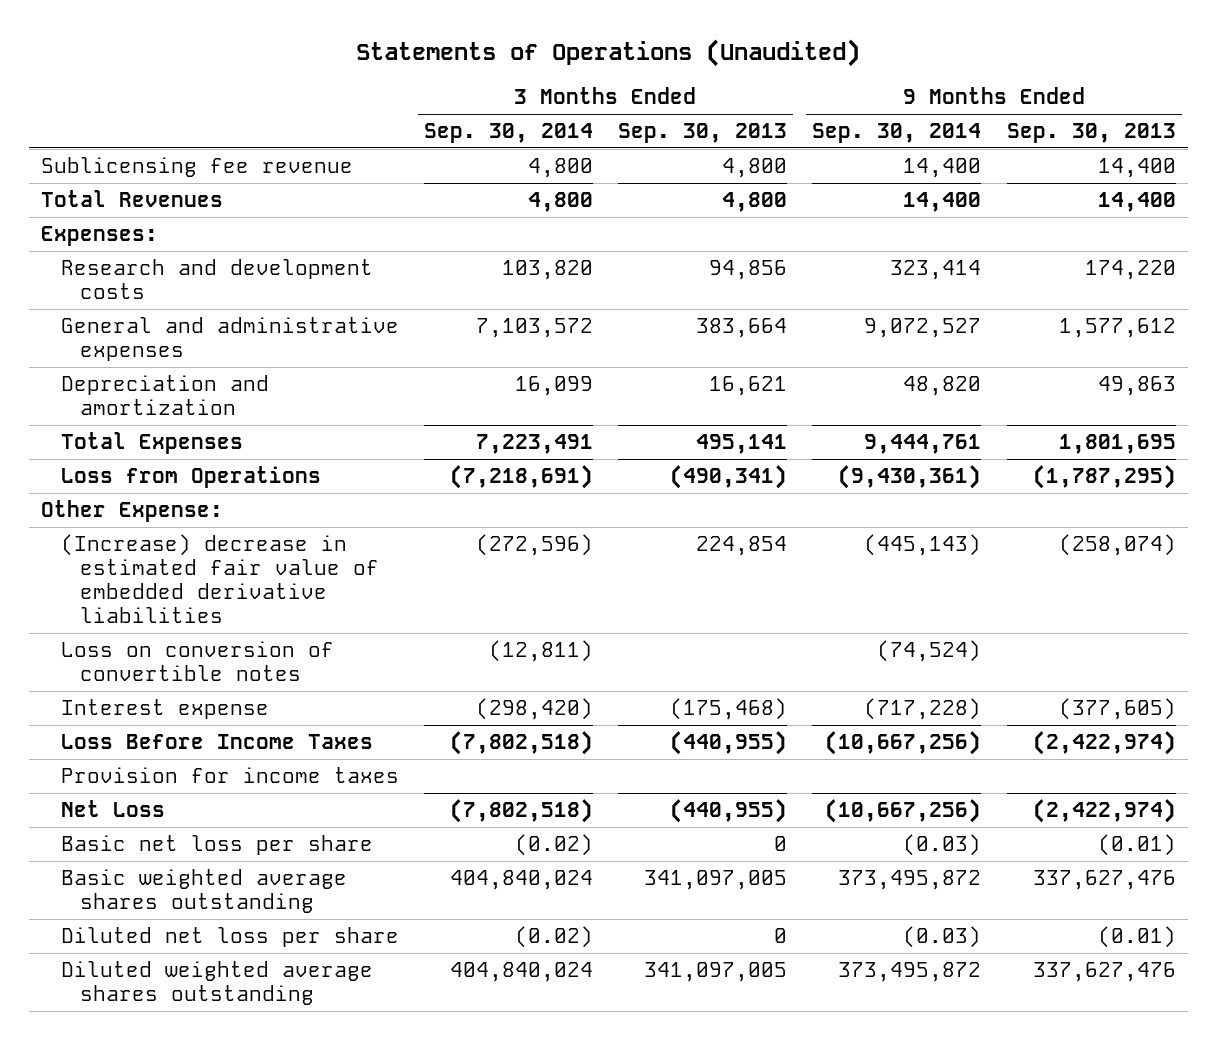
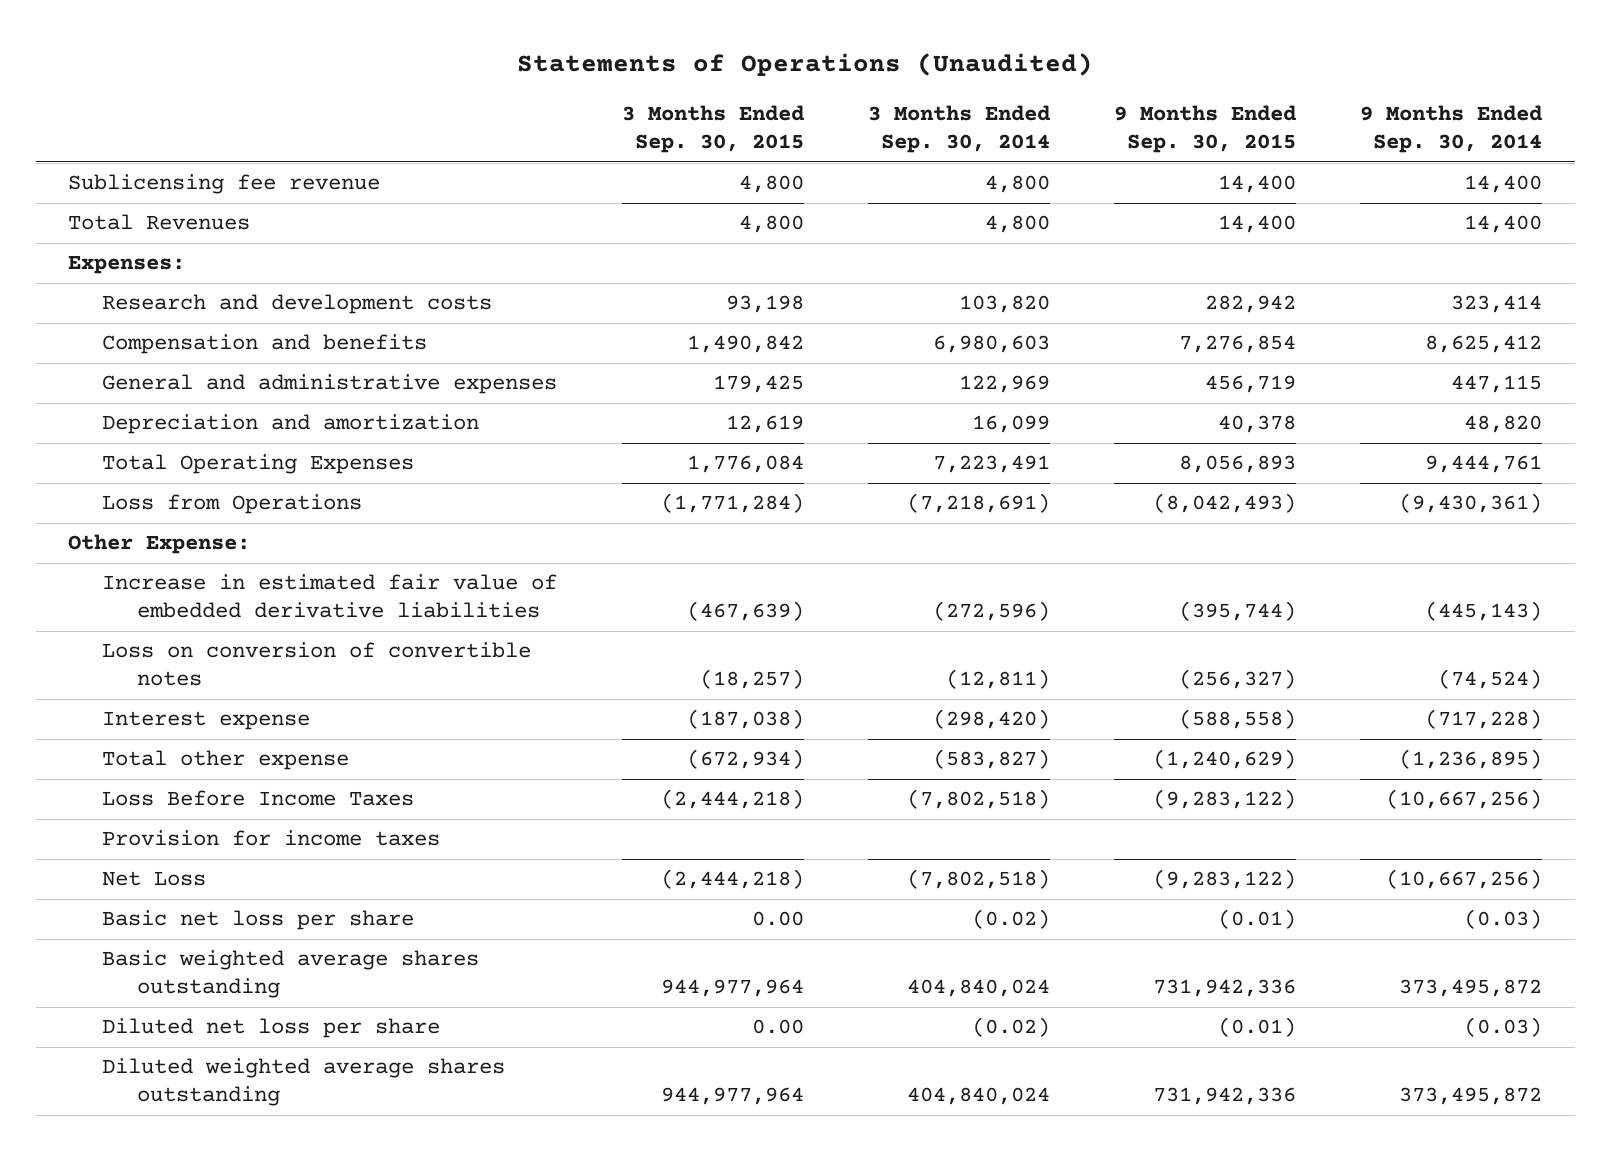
- | 3 Months Ended Sep. 30, 2014 | 3 Months Ended Sep. 30, 2013 | 9 Months Ended Sep. 30, 2014 | 9 Months Ended Sep. 30, 2013
+ | 3 Months Ended Sep. 30, 2015 | 3 Months Ended Sep. 30, 2014 | 9 Months Ended Sep. 30, 2015 | 9 Months Ended Sep. 30, 2014
- General and administrative expenses | 7,103,572 | 383,664 | 9,072,527 | 1,577,612
+ Compensation and benefits | 1,490,842 | 6,980,603 | 7,276,854 | 8,625,412
+ General and administrative expenses | 179,425 | 122,969 | 456,719 | 447,115
- Total Expenses | 7,223,491 | 495,141 | 9,444,761 | 1,801,695
+ Total Operating Expenses | 1,776,084 | 7,223,491 | 8,056,893 | 9,444,761
- (Increase) decrease in estimated fair value of embedded derivative liabilities | (272,596) | 224,854 | (445,143) | (258,074)
+ Increase in estimated fair value of embedded derivative liabilities | (467,639) | (272,596) | (395,744) | (445,143)
+ Total other expense | (672,934) | (583,827) | (1,240,629) | (1,236,895)

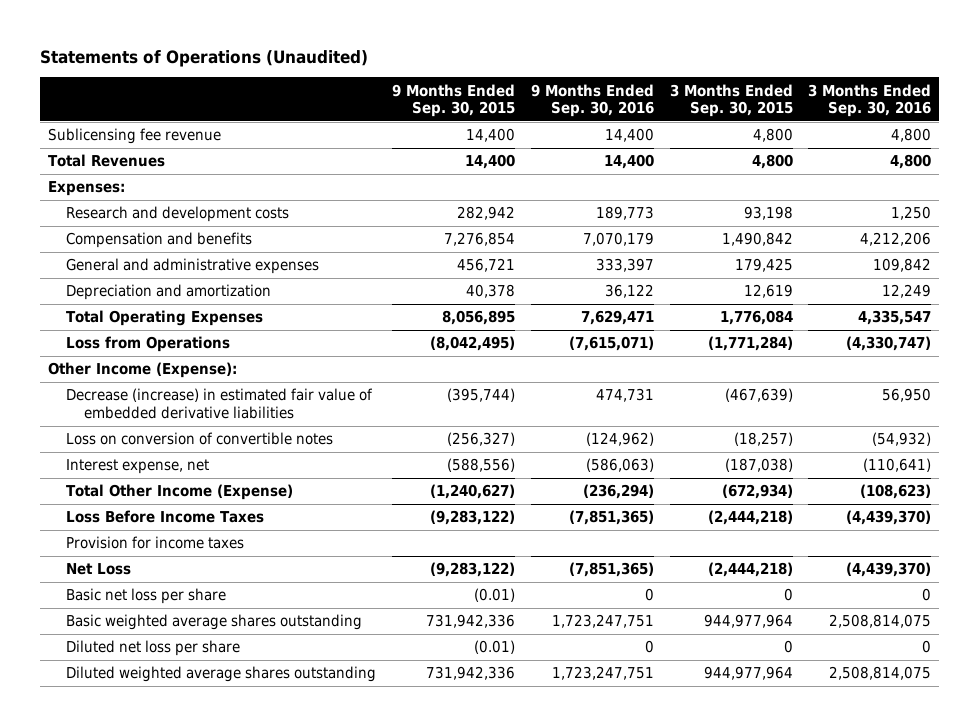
- | 3 Months Ended Sep. 30, 2015 | 3 Months Ended Sep. 30, 2014 | 9 Months Ended Sep. 30, 2015 | 9 Months Ended Sep. 30, 2014
+ | 9 Months Ended Sep. 30, 2015 | 9 Months Ended Sep. 30, 2016 | 3 Months Ended Sep. 30, 2015 | 3 Months Ended Sep. 30, 2016
- General and administrative expenses | 179,425 | 122,969 | 456,719 | 447,115
+ General and administrative expenses | 456,721 | 333,397 | 179,425 | 109,842
- Total Operating Expenses | 1,776,084 | 7,223,491 | 8,056,893 | 9,444,761
- Loss from Operations | (1,771,284) | (7,218,691) | (8,042,493) | (9,430,361)
- Other Expense:
- Increase in estimated fair value of embedded derivative liabilities | (467,639) | (272,596) | (395,744) | (445,143)
+ Total Operating Expenses | 8,056,895 | 7,629,471 | 1,776,084 | 4,335,547
+ Loss from Operations | (8,042,495) | (7,615,071) | (1,771,284) | (4,330,747)
+ Other Income (Expense):
+ Decrease (increase) in estimated fair value of embedded derivative liabilities | (395,744) | 474,731 | (467,639) | 56,950
- Interest expense | (187,038) | (298,420) | (588,558) | (717,228)
- Total other expense | (672,934) | (583,827) | (1,240,629) | (1,236,895)
+ Interest expense, net | (588,556) | (586,063) | (187,038) | (110,641)
+ Total Other Income (Expense) | (1,240,627) | (236,294) | (672,934) | (108,623)
- Basic net loss per share | 0.00 | (0.02) | (0.01) | (0.03)
+ Basic net loss per share | (0.01) | 0 | 0 | 0
- Diluted net loss per share | 0.00 | (0.02) | (0.01) | (0.03)
+ Diluted net loss per share | (0.01) | 0 | 0 | 0

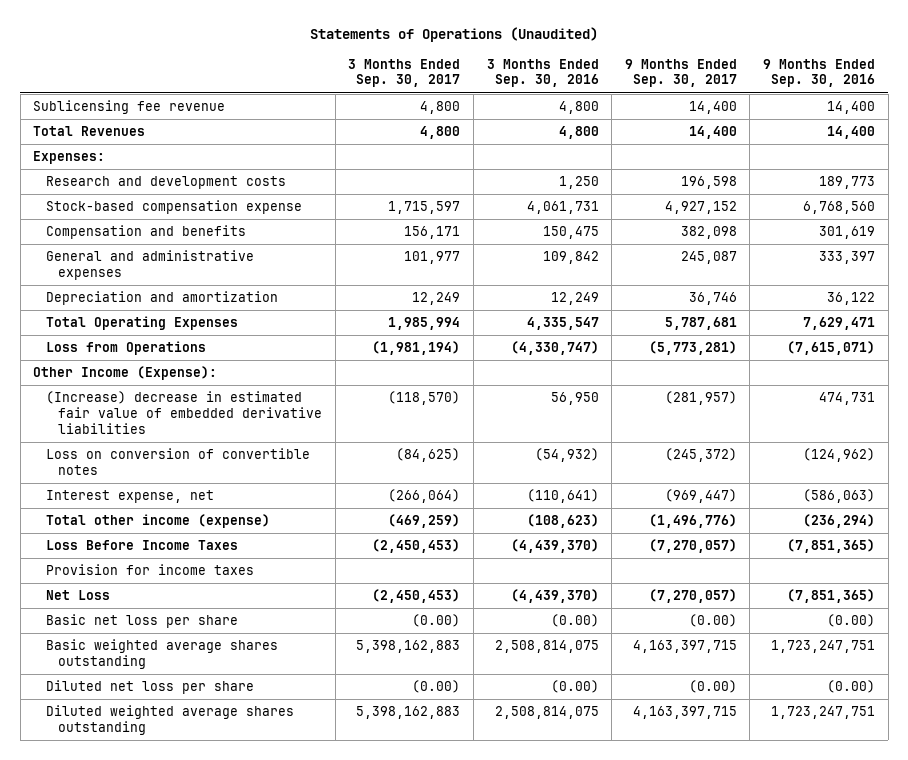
- | 9 Months Ended Sep. 30, 2015 | 9 Months Ended Sep. 30, 2016 | 3 Months Ended Sep. 30, 2015 | 3 Months Ended Sep. 30, 2016
+ | 3 Months Ended Sep. 30, 2017 | 3 Months Ended Sep. 30, 2016 | 9 Months Ended Sep. 30, 2017 | 9 Months Ended Sep. 30, 2016
- Compensation and benefits | 7,276,854 | 7,070,179 | 1,490,842 | 4,212,206
+ Stock-based compensation expense | 1,715,597 | 4,061,731 | 4,927,152 | 6,768,560
+ Compensation and benefits | 156,171 | 150,475 | 382,098 | 301,619
- Decrease (increase) in estimated fair value of embedded derivative liabilities | (395,744) | 474,731 | (467,639) | 56,950
+ (Increase) decrease in estimated fair value of embedded derivative liabilities | (118,570) | 56,950 | (281,957) | 474,731
- Total Other Income (Expense) | (1,240,627) | (236,294) | (672,934) | (108,623)
+ Total other income (expense) | (469,259) | (108,623) | (1,496,776) | (236,294)
- Basic net loss per share | (0.01) | 0 | 0 | 0
+ Basic net loss per share | (0.00) | (0.00) | (0.00) | (0.00)
- Diluted net loss per share | (0.01) | 0 | 0 | 0
+ Diluted net loss per share | (0.00) | (0.00) | (0.00) | (0.00)

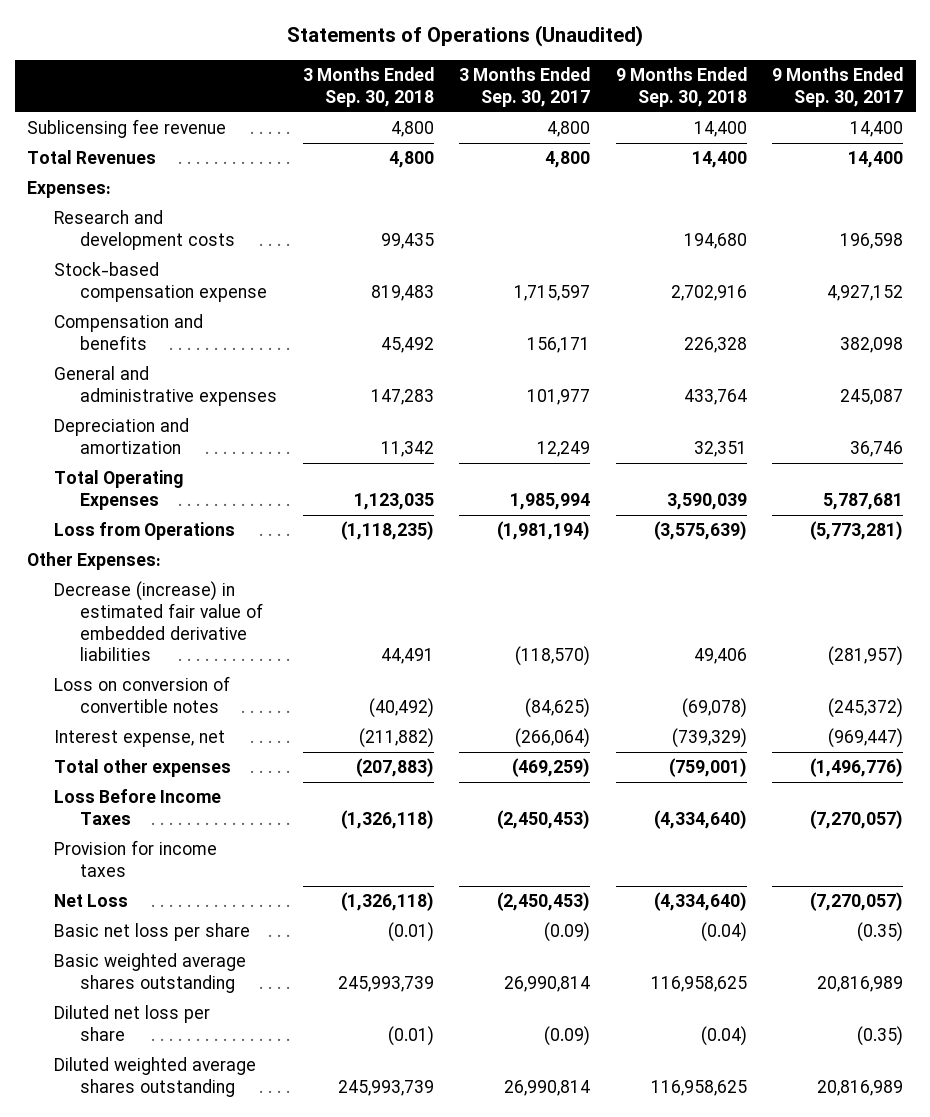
- | 3 Months Ended Sep. 30, 2017 | 3 Months Ended Sep. 30, 2016 | 9 Months Ended Sep. 30, 2017 | 9 Months Ended Sep. 30, 2016
+ | 3 Months Ended Sep. 30, 2018 | 3 Months Ended Sep. 30, 2017 | 9 Months Ended Sep. 30, 2018 | 9 Months Ended Sep. 30, 2017
- Other Income (Expense):
- (Increase) decrease in estimated fair value of embedded derivative liabilities | (118,570) | 56,950 | (281,957) | 474,731
+ Other Expenses:
+ Decrease (increase) in estimated fair value of embedded derivative liabilities | 44,491 | (118,570) | 49,406 | (281,957)
- Total other income (expense) | (469,259) | (108,623) | (1,496,776) | (236,294)
+ Total other expenses | (207,883) | (469,259) | (759,001) | (1,496,776)
- Basic net loss per share | (0.00) | (0.00) | (0.00) | (0.00)
- Basic weighted average shares outstanding | 5,398,162,883 | 2,508,814,075 | 4,163,397,715 | 1,723,247,751
- Diluted net loss per share | (0.00) | (0.00) | (0.00) | (0.00)
- Diluted weighted average shares outstanding | 5,398,162,883 | 2,508,814,075 | 4,163,397,715 | 1,723,247,751
+ Basic net loss per share | (0.01) | (0.09) | (0.04) | (0.35)
+ Basic weighted average shares outstanding | 245,993,739 | 26,990,814 | 116,958,625 | 20,816,989
+ Diluted net loss per share | (0.01) | (0.09) | (0.04) | (0.35)
+ Diluted weighted average shares outstanding | 245,993,739 | 26,990,814 | 116,958,625 | 20,816,989

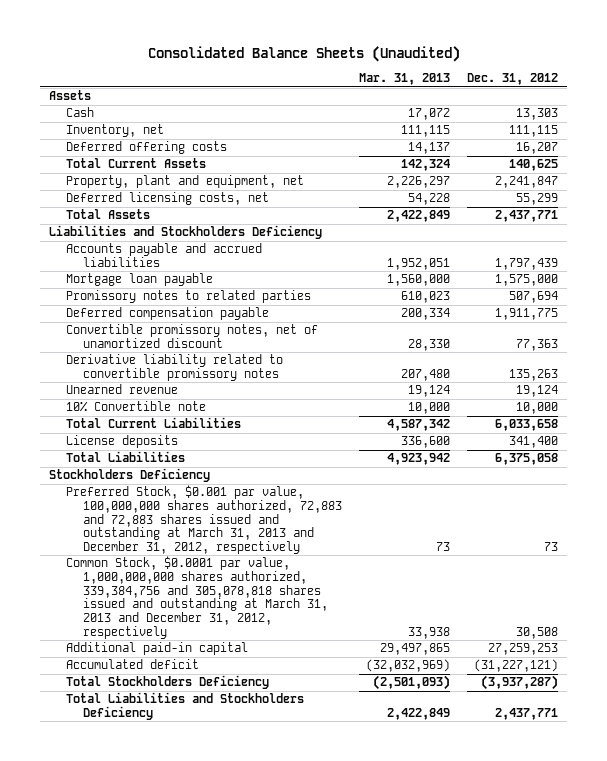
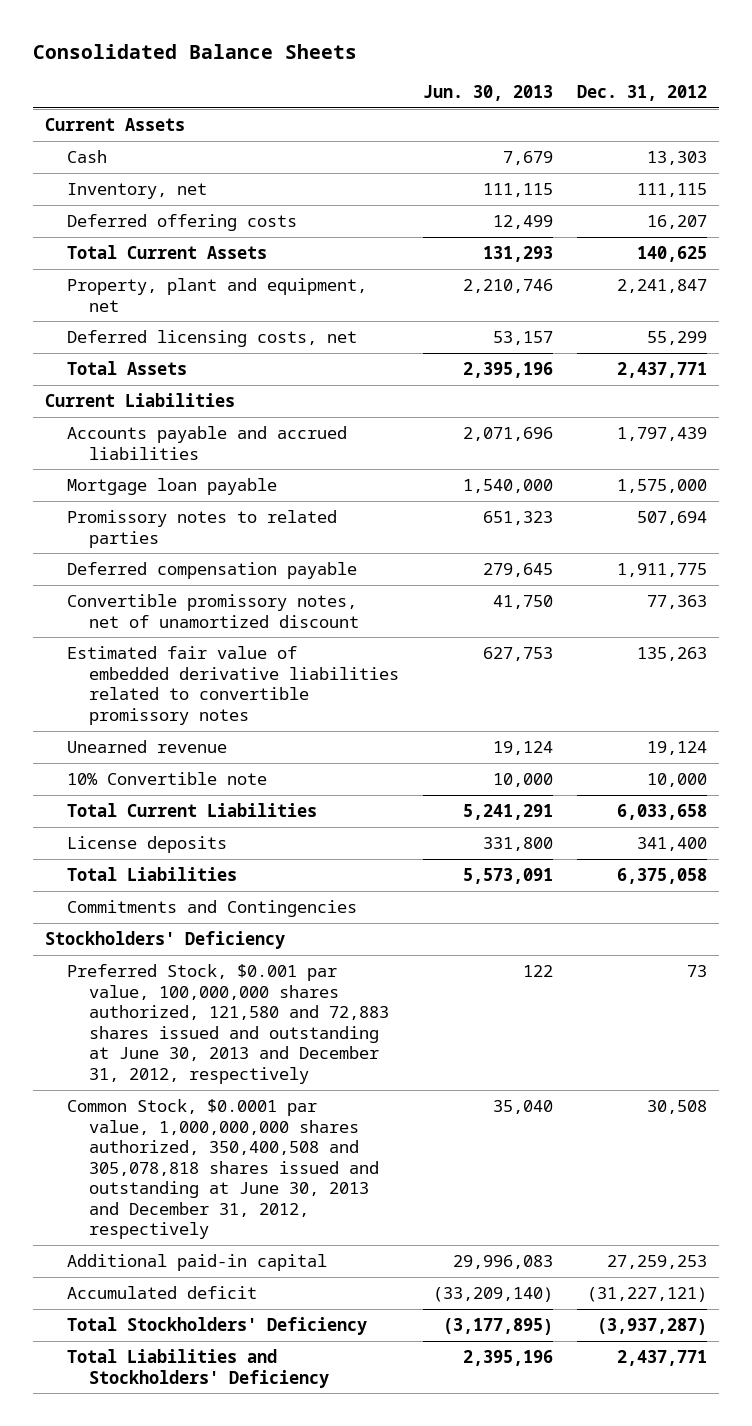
- Consolidated Balance Sheets (Unaudited)
+ Consolidated Balance Sheets
- | Mar. 31, 2013 | Dec. 31, 2012
+ | Jun. 30, 2013 | Dec. 31, 2012
- Assets
+ Current Assets
- Liabilities and Stockholders Deficiency
+ Current Liabilities
- Derivative liability related to convertible promissory notes | 207,480 | 135,263
+ Estimated fair value of embedded derivative liabilities related to convertible promissory notes | 627,753 | 135,263
- Stockholders Deficiency
- Preferred Stock, $0.001 par value, 100,000,000 shares authorized, 72,883 and 72,883 shares issued and outstanding at March 31, 2013 and December 31, 2012, respectively | 73 | 73
- Common Stock, $0.0001 par value, 1,000,000,000 shares authorized, 339,384,756 and 305,078,818 shares issued and outstanding at March 31, 2013 and December 31, 2012, respectively | 33,938 | 30,508
+ Commitments and Contingencies
+ Stockholders' Deficiency
+ Preferred Stock, $0.001 par value, 100,000,000 shares authorized, 121,580 and 72,883 shares issued and outstanding at June 30, 2013 and December 31, 2012, respectively | 122 | 73
+ Common Stock, $0.0001 par value, 1,000,000,000 shares authorized, 350,400,508 and 305,078,818 shares issued and outstanding at June 30, 2013 and December 31, 2012, respectively | 35,040 | 30,508
- Total Stockholders Deficiency | (2,501,093) | (3,937,287)
- Total Liabilities and Stockholders Deficiency | 2,422,849 | 2,437,771
+ Total Stockholders' Deficiency | (3,177,895) | (3,937,287)
+ Total Liabilities and Stockholders' Deficiency | 2,395,196 | 2,437,771

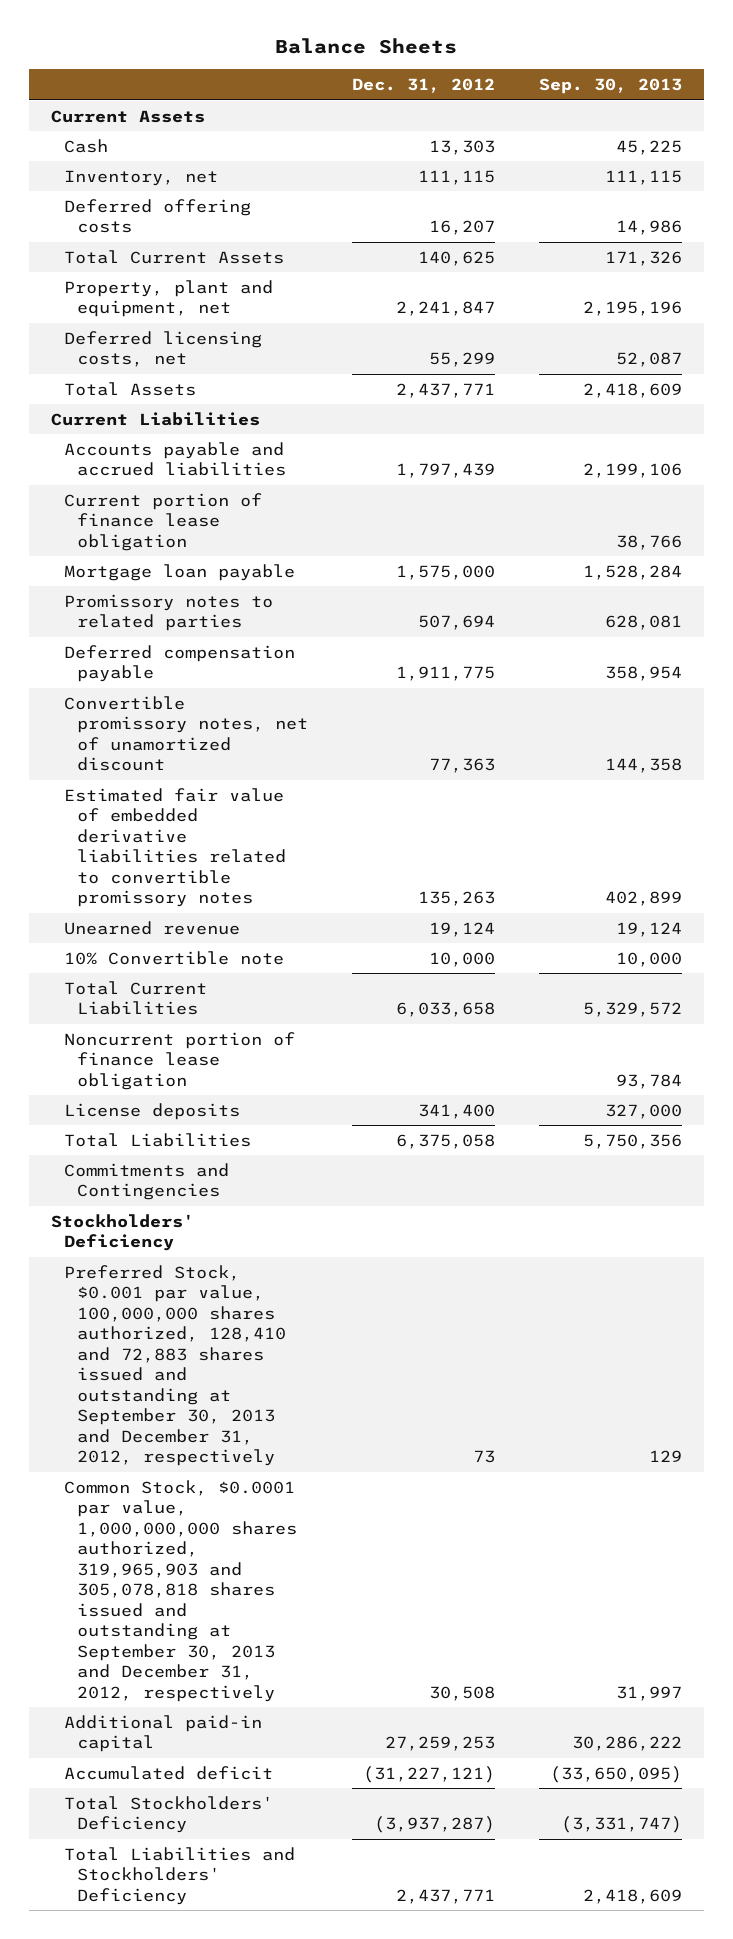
- Consolidated Balance Sheets
+ Balance Sheets
- | Jun. 30, 2013 | Dec. 31, 2012
+ | Dec. 31, 2012 | Sep. 30, 2013
+ Current portion of finance lease obligation | | 38,766
+ Noncurrent portion of finance lease obligation | | 93,784
- Preferred Stock, $0.001 par value, 100,000,000 shares authorized, 121,580 and 72,883 shares issued and outstanding at June 30, 2013 and December 31, 2012, respectively | 122 | 73
- Common Stock, $0.0001 par value, 1,000,000,000 shares authorized, 350,400,508 and 305,078,818 shares issued and outstanding at June 30, 2013 and December 31, 2012, respectively | 35,040 | 30,508
+ Preferred Stock, $0.001 par value, 100,000,000 shares authorized, 128,410 and 72,883 shares issued and outstanding at September 30, 2013 and December 31, 2012, respectively | 73 | 129
+ Common Stock, $0.0001 par value, 1,000,000,000 shares authorized, 319,965,903 and 305,078,818 shares issued and outstanding at September 30, 2013 and December 31, 2012, respectively | 30,508 | 31,997

